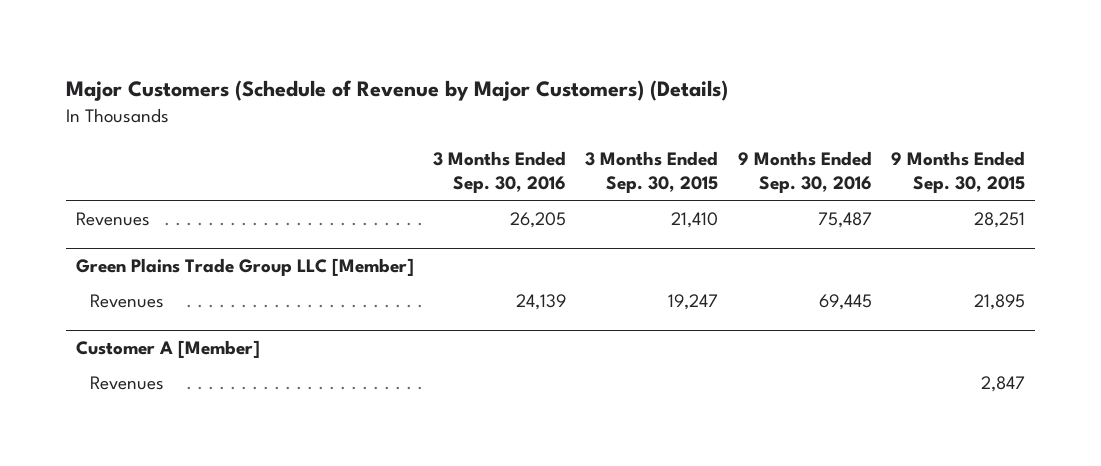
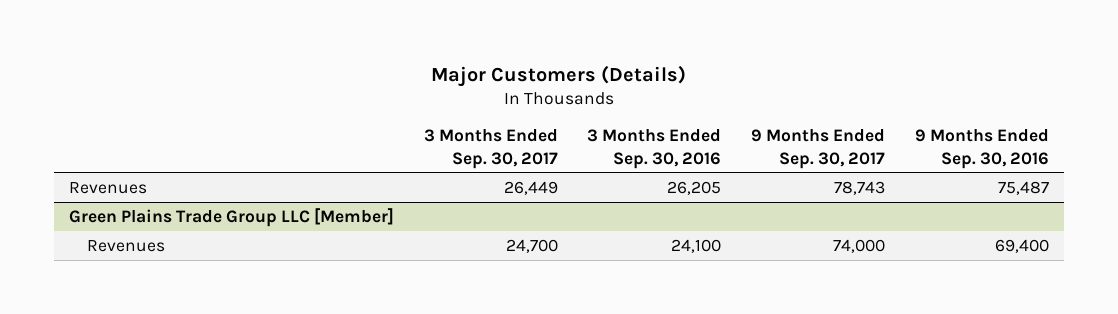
- Major Customers (Schedule of Revenue by Major Customers) (Details)
+ Major Customers (Details)
- | 3 Months Ended Sep. 30, 2016 | 3 Months Ended Sep. 30, 2015 | 9 Months Ended Sep. 30, 2016 | 9 Months Ended Sep. 30, 2015
+ | 3 Months Ended Sep. 30, 2017 | 3 Months Ended Sep. 30, 2016 | 9 Months Ended Sep. 30, 2017 | 9 Months Ended Sep. 30, 2016
@ Green Plains Trade Group LLC [Member]
- Revenues | 24,139 | 19,247 | 69,445 | 21,895
- Customer A [Member]
- Revenues | | | | 2,847
@ Green Plains Trade Group LLC [Member]
+ Revenues | 24,700 | 24,100 | 74,000 | 69,400

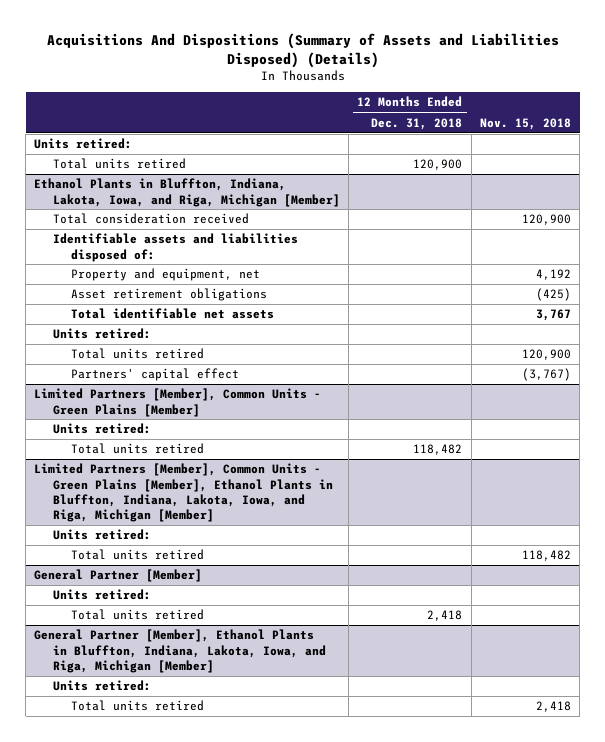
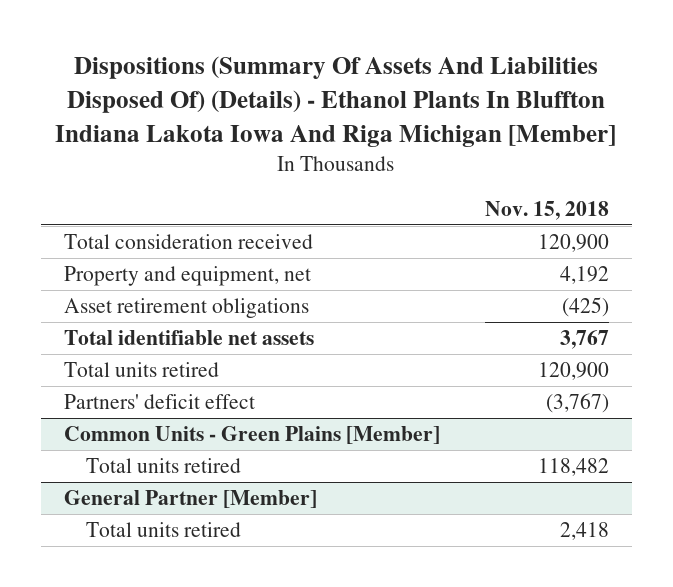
- Acquisitions And Dispositions (Summary of Assets and Liabilities Disposed) (Details)
+ Dispositions (Summary Of Assets And Liabilities Disposed Of) (Details) - Ethanol Plants In Bluffton Indiana Lakota Iowa And Riga Michigan [Member]
- | 12 Months Ended Dec. 31, 2018 | Nov. 15, 2018
+ | Nov. 15, 2018
- Units retired:
- Total units retired | 120,900 |
- Ethanol Plants in Bluffton, Indiana, Lakota, Iowa, and Riga, Michigan [Member]
- Identifiable assets and liabilities disposed of:
- Units retired:
- Partners' capital effect | | (3,767)
- Limited Partners [Member], Common Units - Green Plains [Member]
- Units retired:
- Total units retired | 118,482 |
- Limited Partners [Member], Common Units - Green Plains [Member], Ethanol Plants in Bluffton, Indiana, Lakota, Iowa, and Riga, Michigan [Member]
- Units retired:
+ Partners' deficit effect | (3,767)
+ Common Units - Green Plains [Member]
@ General Partner [Member]
- Units retired:
- Total units retired | 2,418 |
- General Partner [Member], Ethanol Plants in Bluffton, Indiana, Lakota, Iowa, and Riga, Michigan [Member]
- Units retired:

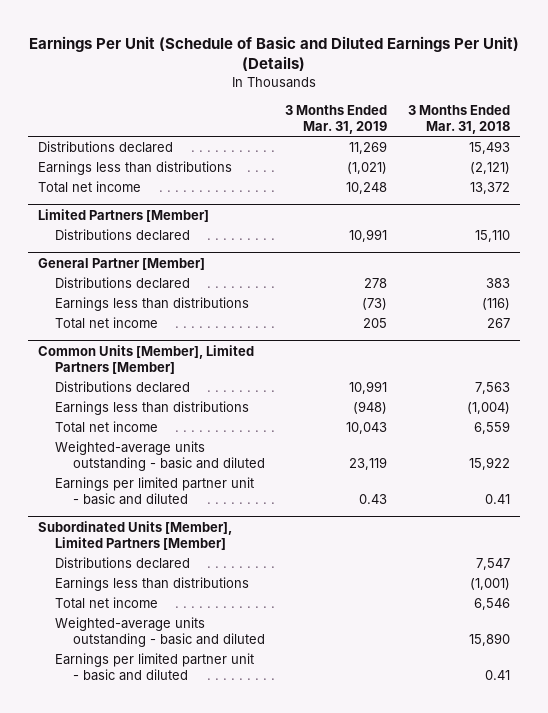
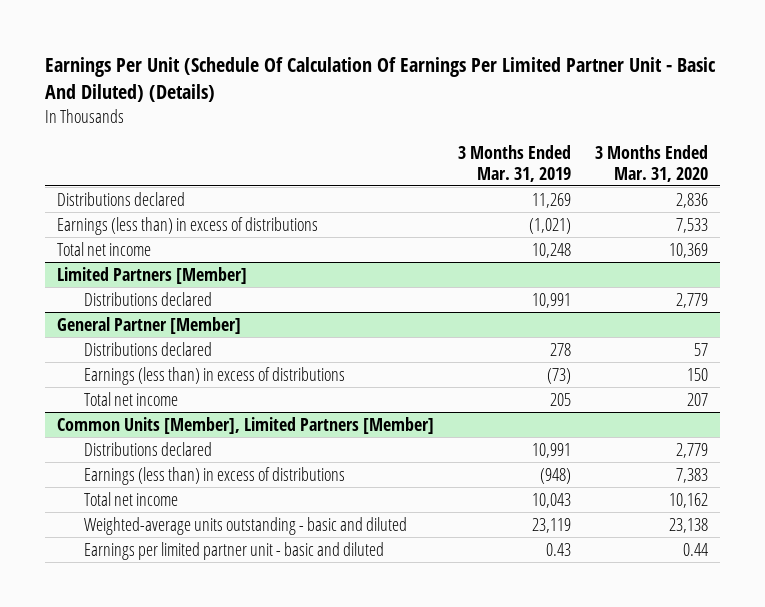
- Earnings Per Unit (Schedule of Basic and Diluted Earnings Per Unit) (Details)
+ Earnings Per Unit (Schedule Of Calculation Of Earnings Per Limited Partner Unit - Basic And Diluted) (Details)
- | 3 Months Ended Mar. 31, 2019 | 3 Months Ended Mar. 31, 2018
+ | 3 Months Ended Mar. 31, 2019 | 3 Months Ended Mar. 31, 2020
- Earnings less than distributions | (1,021) | (2,121)
+ Earnings (less than) in excess of distributions | (1,021) | 7,533
@ General Partner [Member]
- Earnings less than distributions | (73) | (116)
+ Earnings (less than) in excess of distributions | (73) | 150
@ Common Units [Member], Limited Partners [Member]
- Earnings less than distributions | (948) | (1,004)
+ Earnings (less than) in excess of distributions | (948) | 7,383
- Subordinated Units [Member], Limited Partners [Member]
- Distributions declared | | 7,547
- Earnings less than distributions | | (1,001)
- Total net income | | 6,546
- Weighted-average units outstanding - basic and diluted | | 15,890
- Earnings per limited partner unit - basic and diluted | | 0.41

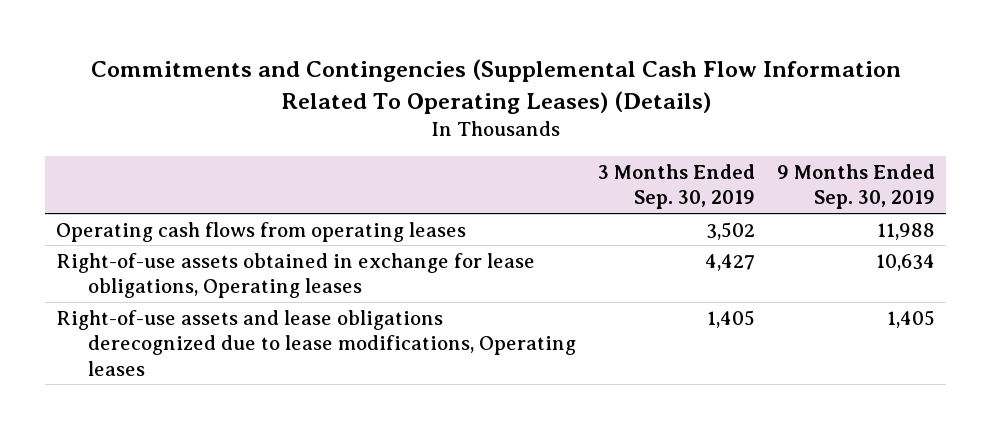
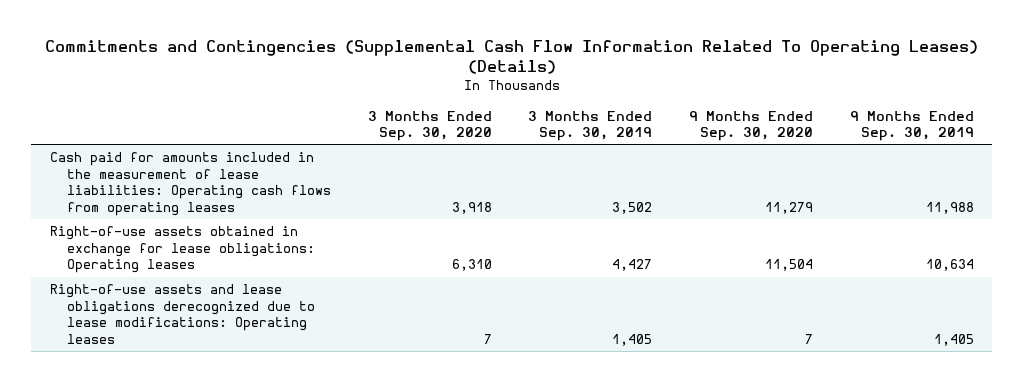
- | 3 Months Ended Sep. 30, 2019 | 9 Months Ended Sep. 30, 2019
+ | 3 Months Ended Sep. 30, 2020 | 3 Months Ended Sep. 30, 2019 | 9 Months Ended Sep. 30, 2020 | 9 Months Ended Sep. 30, 2019
- Operating cash flows from operating leases | 3,502 | 11,988
- Right-of-use assets obtained in exchange for lease obligations, Operating leases | 4,427 | 10,634
- Right-of-use assets and lease obligations derecognized due to lease modifications, Operating leases | 1,405 | 1,405
+ Cash paid for amounts included in the measurement of lease liabilities: Operating cash flows from operating leases | 3,918 | 3,502 | 11,279 | 11,988
+ Right-of-use assets obtained in exchange for lease obligations: Operating leases | 6,310 | 4,427 | 11,504 | 10,634
+ Right-of-use assets and lease obligations derecognized due to lease modifications: Operating leases | 7 | 1,405 | 7 | 1,405

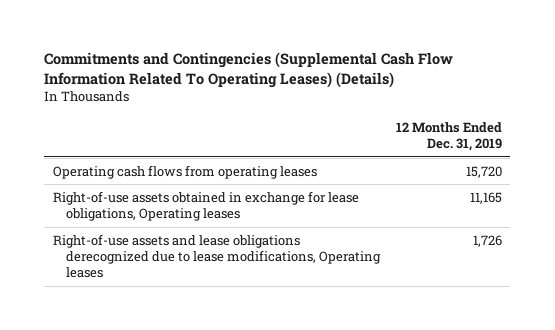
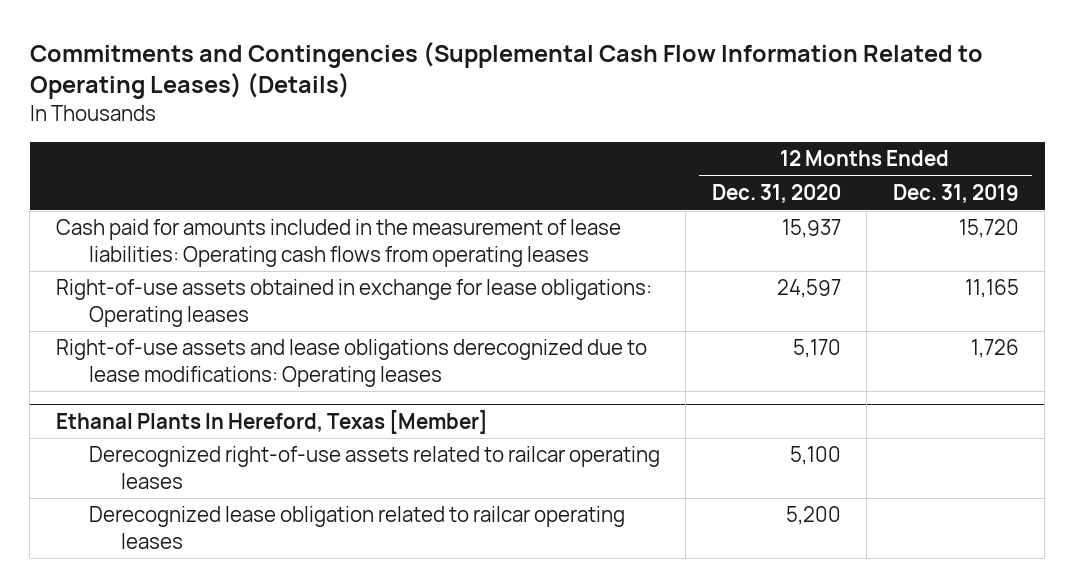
- Commitments and Contingencies (Supplemental Cash Flow Information Related To Operating Leases) (Details)
+ Commitments and Contingencies (Supplemental Cash Flow Information Related to Operating Leases) (Details)
- | 12 Months Ended Dec. 31, 2019
+ | 12 Months Ended Dec. 31, 2020 | 12 Months Ended Dec. 31, 2019
- Operating cash flows from operating leases | 15,720
- Right-of-use assets obtained in exchange for lease obligations, Operating leases | 11,165
- Right-of-use assets and lease obligations derecognized due to lease modifications, Operating leases | 1,726
+ Cash paid for amounts included in the measurement of lease liabilities: Operating cash flows from operating leases | 15,937 | 15,720
+ Right-of-use assets obtained in exchange for lease obligations: Operating leases | 24,597 | 11,165
+ Right-of-use assets and lease obligations derecognized due to lease modifications: Operating leases | 5,170 | 1,726
+ Ethanal Plants In Hereford, Texas [Member]
+ Derecognized right-of-use assets related to railcar operating leases | 5,100 |
+ Derecognized lease obligation related to railcar operating leases | 5,200 |

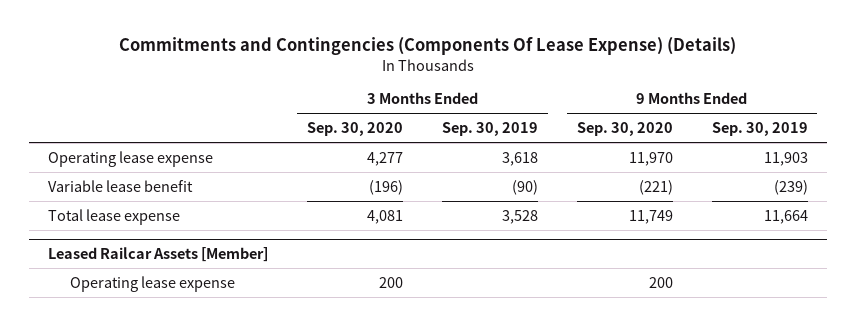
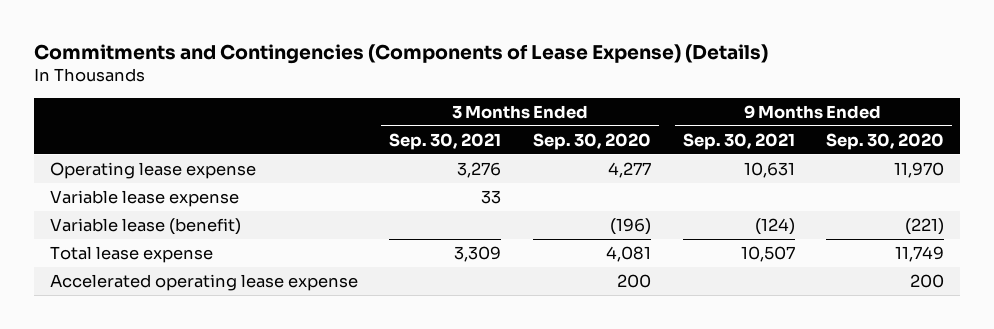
- Commitments and Contingencies (Components Of Lease Expense) (Details)
+ Commitments and Contingencies (Components of Lease Expense) (Details)
- | 3 Months Ended Sep. 30, 2020 | 3 Months Ended Sep. 30, 2019 | 9 Months Ended Sep. 30, 2020 | 9 Months Ended Sep. 30, 2019
+ | 3 Months Ended Sep. 30, 2021 | 3 Months Ended Sep. 30, 2020 | 9 Months Ended Sep. 30, 2021 | 9 Months Ended Sep. 30, 2020
- Variable lease benefit | (196) | (90) | (221) | (239)
+ Variable lease expense | 33 | | |
+ Variable lease (benefit) | | (196) | (124) | (221)
- Leased Railcar Assets [Member]
- Operating lease expense | 200 | | 200 |
+ Accelerated operating lease expense | | 200 | | 200

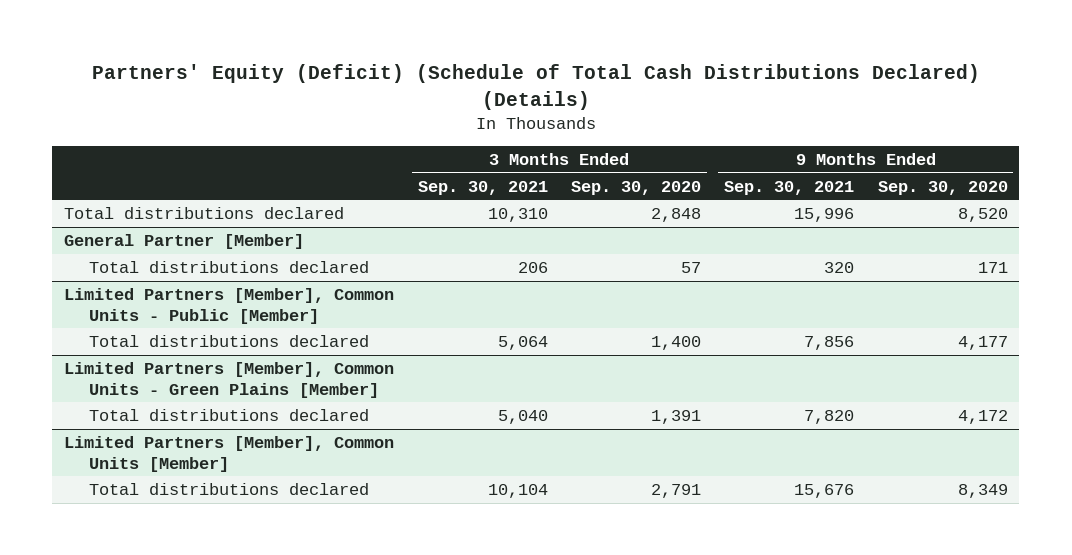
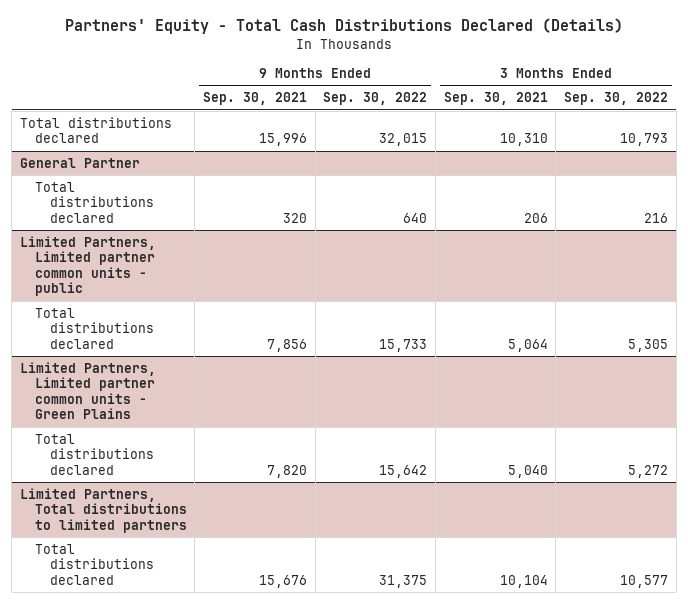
- Partners' Equity (Deficit) (Schedule of Total Cash Distributions Declared) (Details)
+ Partners' Equity - Total Cash Distributions Declared (Details)
- | 3 Months Ended Sep. 30, 2021 | 3 Months Ended Sep. 30, 2020 | 9 Months Ended Sep. 30, 2021 | 9 Months Ended Sep. 30, 2020
+ | 9 Months Ended Sep. 30, 2021 | 9 Months Ended Sep. 30, 2022 | 3 Months Ended Sep. 30, 2021 | 3 Months Ended Sep. 30, 2022
- General Partner [Member]
+ General Partner
- Limited Partners [Member], Common Units - Public [Member]
+ Limited Partners, Limited partner common units - public
- Limited Partners [Member], Common Units - Green Plains [Member]
+ Limited Partners, Limited partner common units - Green Plains
- Limited Partners [Member], Common Units [Member]
+ Limited Partners, Total distributions to limited partners

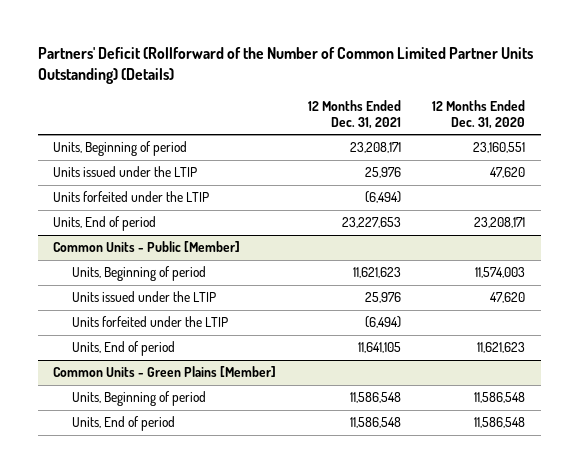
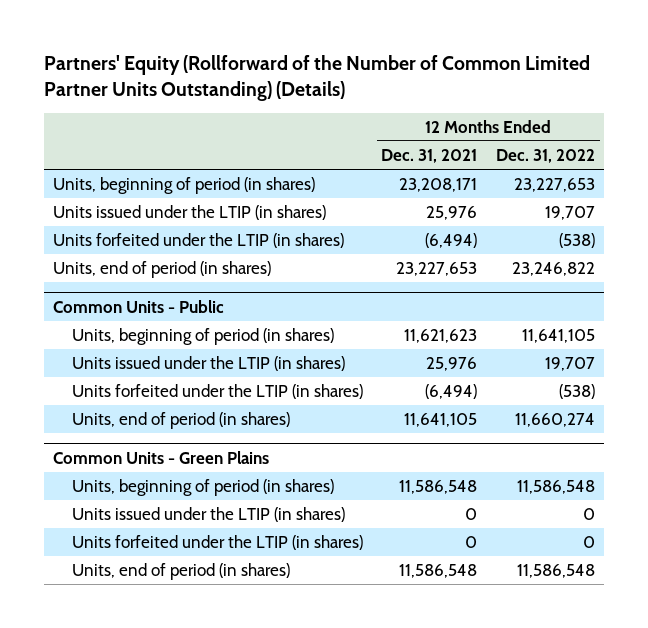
- Partners' Deficit (Rollforward of the Number of Common Limited Partner Units Outstanding) (Details)
+ Partners' Equity (Rollforward of the Number of Common Limited Partner Units Outstanding) (Details)
- | 12 Months Ended Dec. 31, 2021 | 12 Months Ended Dec. 31, 2020
+ | 12 Months Ended Dec. 31, 2021 | 12 Months Ended Dec. 31, 2022
- Units, Beginning of period | 23,208,171 | 23,160,551
- Units issued under the LTIP | 25,976 | 47,620
- Units forfeited under the LTIP | (6,494) |
- Units, End of period | 23,227,653 | 23,208,171
- Common Units - Public [Member]
- Units, Beginning of period | 11,621,623 | 11,574,003
- Units issued under the LTIP | 25,976 | 47,620
- Units forfeited under the LTIP | (6,494) |
- Units, End of period | 11,641,105 | 11,621,623
- Common Units - Green Plains [Member]
- Units, Beginning of period | 11,586,548 | 11,586,548
- Units, End of period | 11,586,548 | 11,586,548
+ Units, beginning of period (in shares) | 23,208,171 | 23,227,653
+ Units issued under the LTIP (in shares) | 25,976 | 19,707
+ Units forfeited under the LTIP (in shares) | (6,494) | (538)
+ Units, end of period (in shares) | 23,227,653 | 23,246,822
+ Common Units - Public
+ Units, beginning of period (in shares) | 11,621,623 | 11,641,105
+ Units issued under the LTIP (in shares) | 25,976 | 19,707
+ Units forfeited under the LTIP (in shares) | (6,494) | (538)
+ Units, end of period (in shares) | 11,641,105 | 11,660,274
+ Common Units - Green Plains
+ Units, beginning of period (in shares) | 11,586,548 | 11,586,548
+ Units issued under the LTIP (in shares) | 0 | 0
+ Units forfeited under the LTIP (in shares) | 0 | 0
+ Units, end of period (in shares) | 11,586,548 | 11,586,548

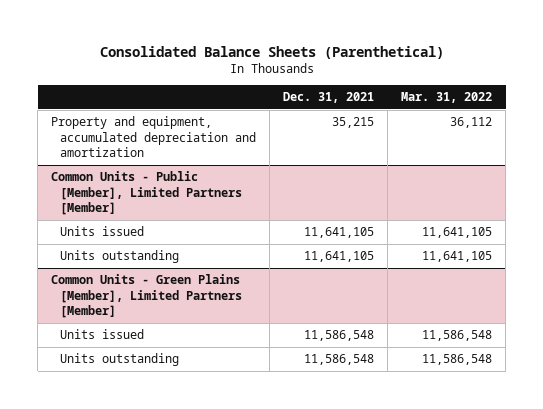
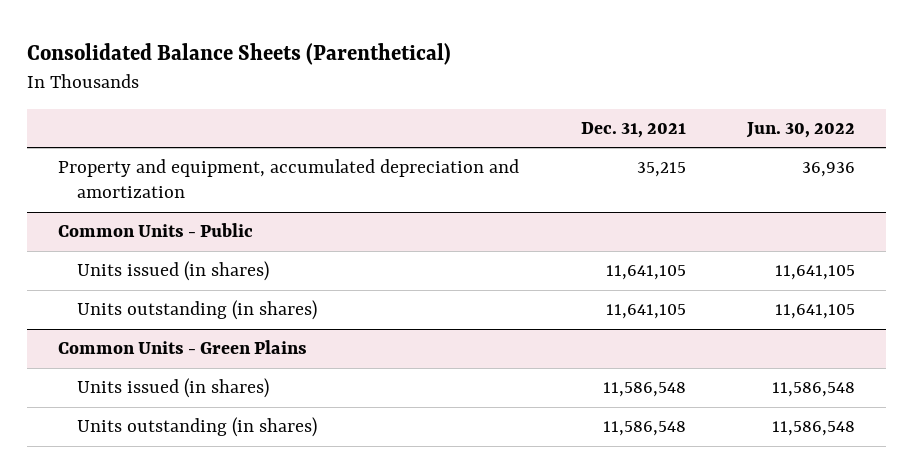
- | Dec. 31, 2021 | Mar. 31, 2022
+ | Dec. 31, 2021 | Jun. 30, 2022
- Common Units - Public [Member], Limited Partners [Member]
- Units issued | 11,641,105 | 11,641,105
- Units outstanding | 11,641,105 | 11,641,105
- Common Units - Green Plains [Member], Limited Partners [Member]
- Units issued | 11,586,548 | 11,586,548
- Units outstanding | 11,586,548 | 11,586,548
+ Common Units - Public
+ Units issued (in shares) | 11,641,105 | 11,641,105
+ Units outstanding (in shares) | 11,641,105 | 11,641,105
+ Common Units - Green Plains
+ Units issued (in shares) | 11,586,548 | 11,586,548
+ Units outstanding (in shares) | 11,586,548 | 11,586,548

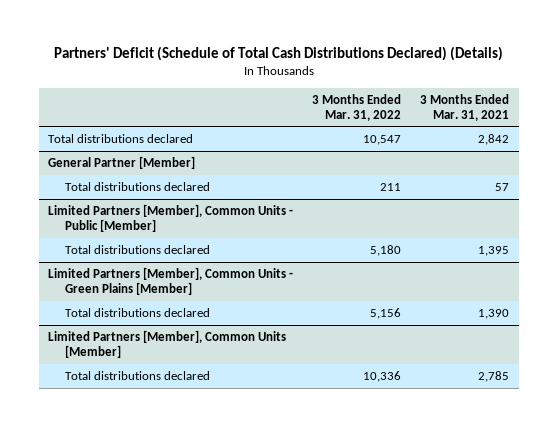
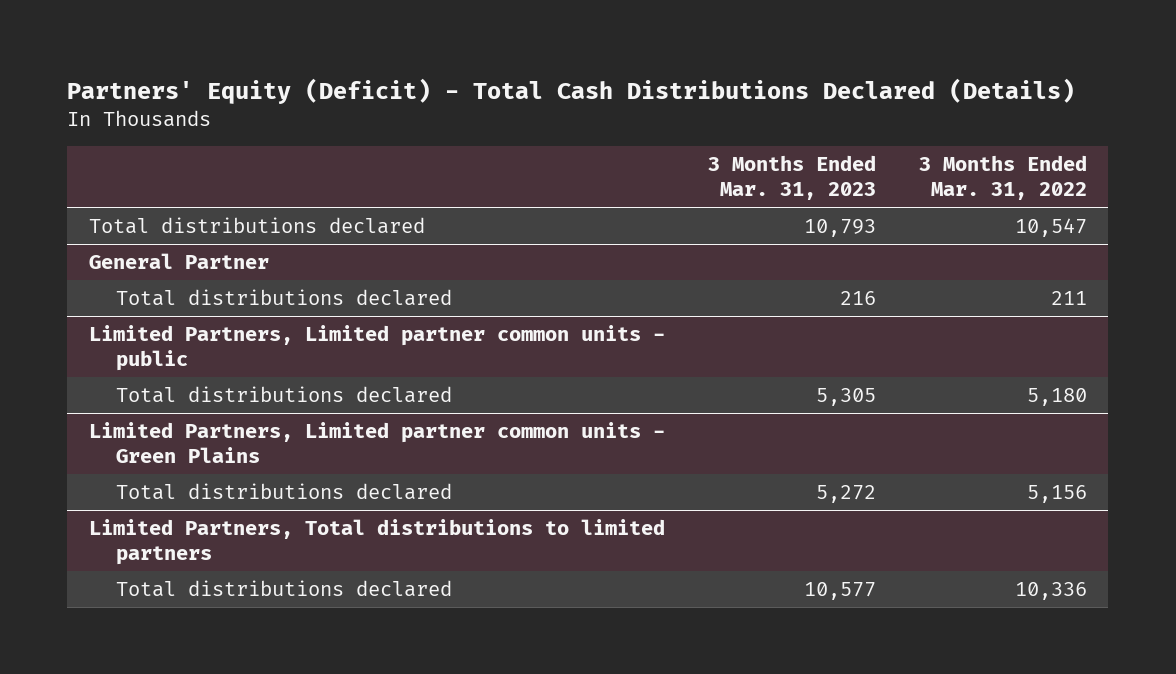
- Partners' Deficit (Schedule of Total Cash Distributions Declared) (Details)
+ Partners' Equity (Deficit) - Total Cash Distributions Declared (Details)
- | 3 Months Ended Mar. 31, 2022 | 3 Months Ended Mar. 31, 2021
+ | 3 Months Ended Mar. 31, 2023 | 3 Months Ended Mar. 31, 2022
- General Partner [Member]
+ General Partner
- Limited Partners [Member], Common Units - Public [Member]
+ Limited Partners, Limited partner common units - public
- Limited Partners [Member], Common Units - Green Plains [Member]
+ Limited Partners, Limited partner common units - Green Plains
- Limited Partners [Member], Common Units [Member]
+ Limited Partners, Total distributions to limited partners

